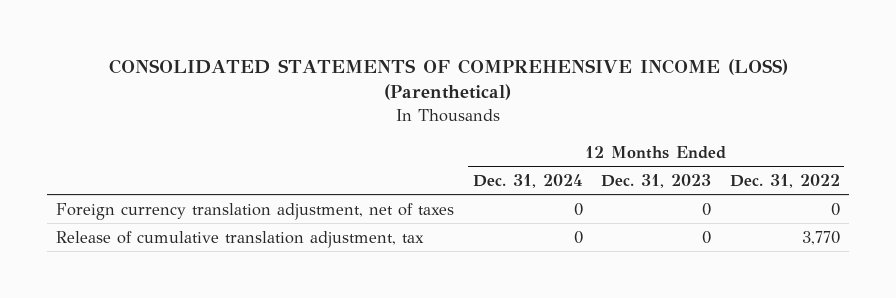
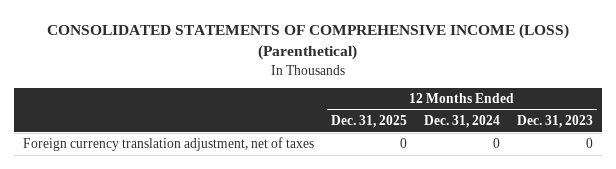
- | 12 Months Ended Dec. 31, 2024 | 12 Months Ended Dec. 31, 2023 | 12 Months Ended Dec. 31, 2022
+ | 12 Months Ended Dec. 31, 2025 | 12 Months Ended Dec. 31, 2024 | 12 Months Ended Dec. 31, 2023
- Release of cumulative translation adjustment, tax | 0 | 0 | 3,770

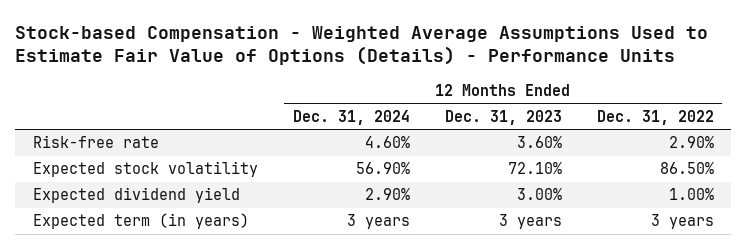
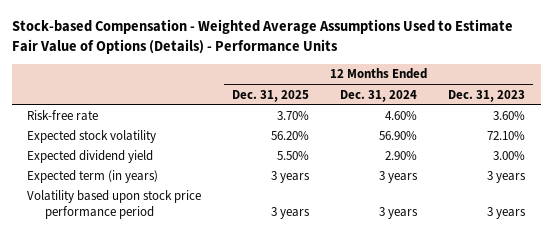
- | 12 Months Ended Dec. 31, 2024 | 12 Months Ended Dec. 31, 2023 | 12 Months Ended Dec. 31, 2022
+ | 12 Months Ended Dec. 31, 2025 | 12 Months Ended Dec. 31, 2024 | 12 Months Ended Dec. 31, 2023
+ Volatility based upon stock price performance period | 3 years | 3 years | 3 years

